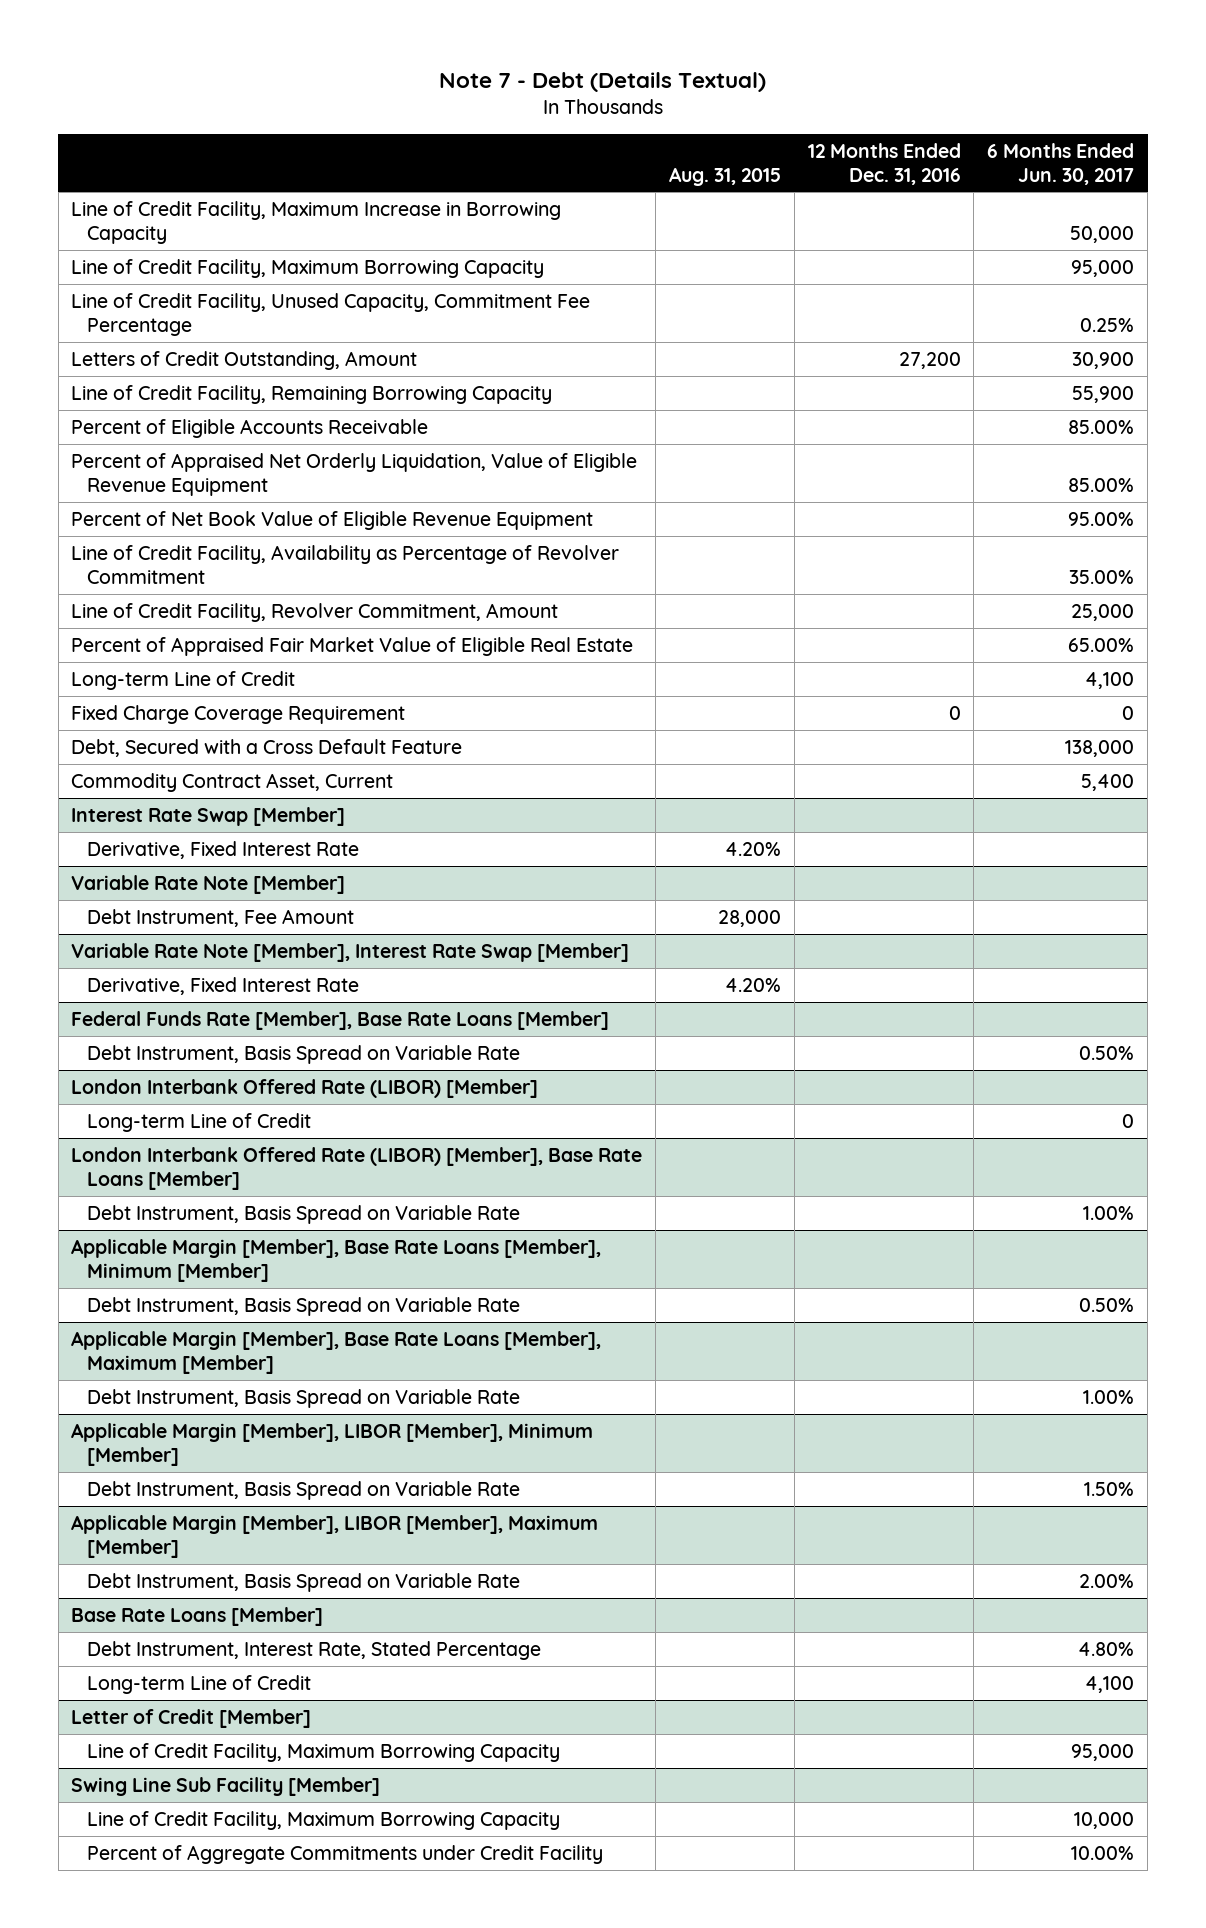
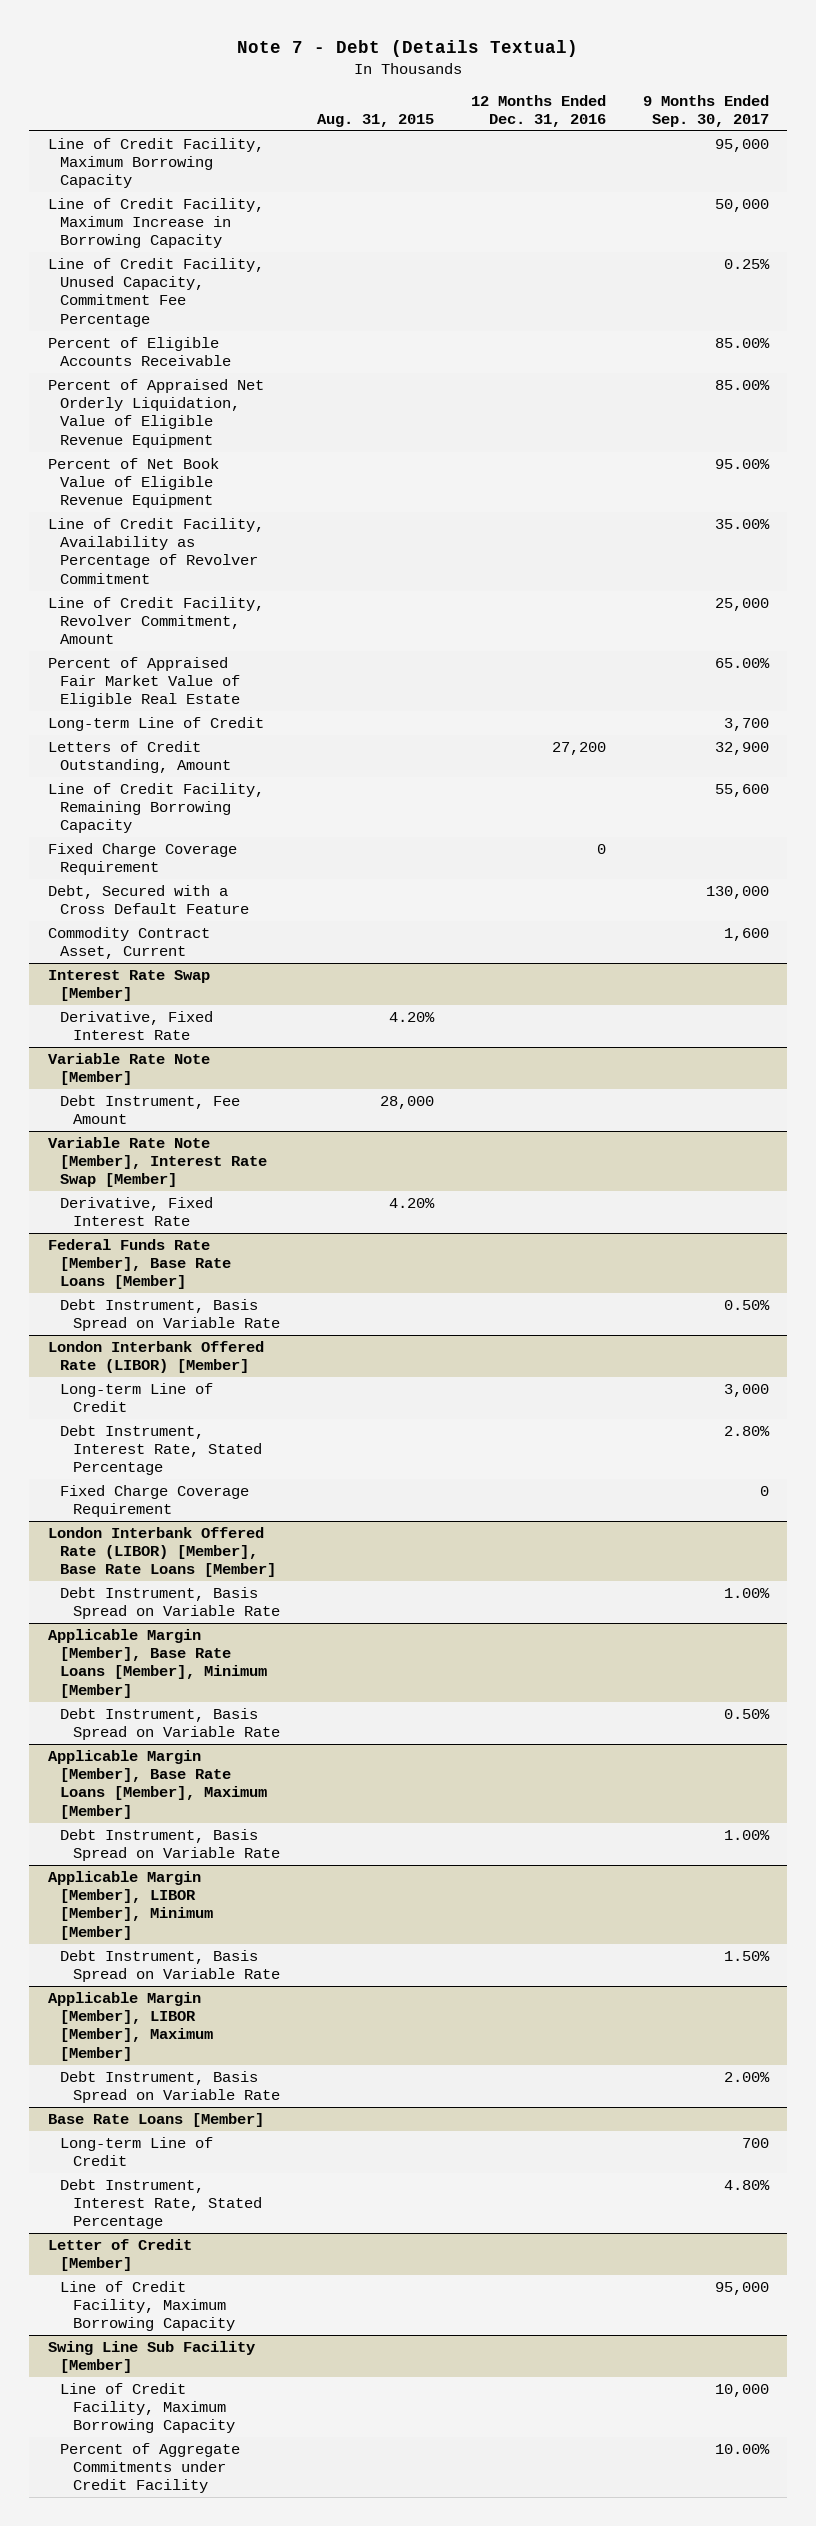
- | Aug. 31, 2015 | 12 Months Ended Dec. 31, 2016 | 6 Months Ended Jun. 30, 2017
+ | Aug. 31, 2015 | 12 Months Ended Dec. 31, 2016 | 9 Months Ended Sep. 30, 2017
moved down: Line of Credit Facility, Maximum Increase in Borrowing Capacity | | | 50,000
moved down: Letters of Credit Outstanding, Amount | | 27,200 | 32,900
moved down: Line of Credit Facility, Remaining Borrowing Capacity | | | 55,600
@ London Interbank Offered Rate (LIBOR) [Member]
+ Debt Instrument, Interest Rate, Stated Percentage | | | 2.80%
+ Fixed Charge Coverage Requirement | | | 0
@ Base Rate Loans [Member]
moved down: Debt Instrument, Interest Rate, Stated Percentage | | | 4.80%

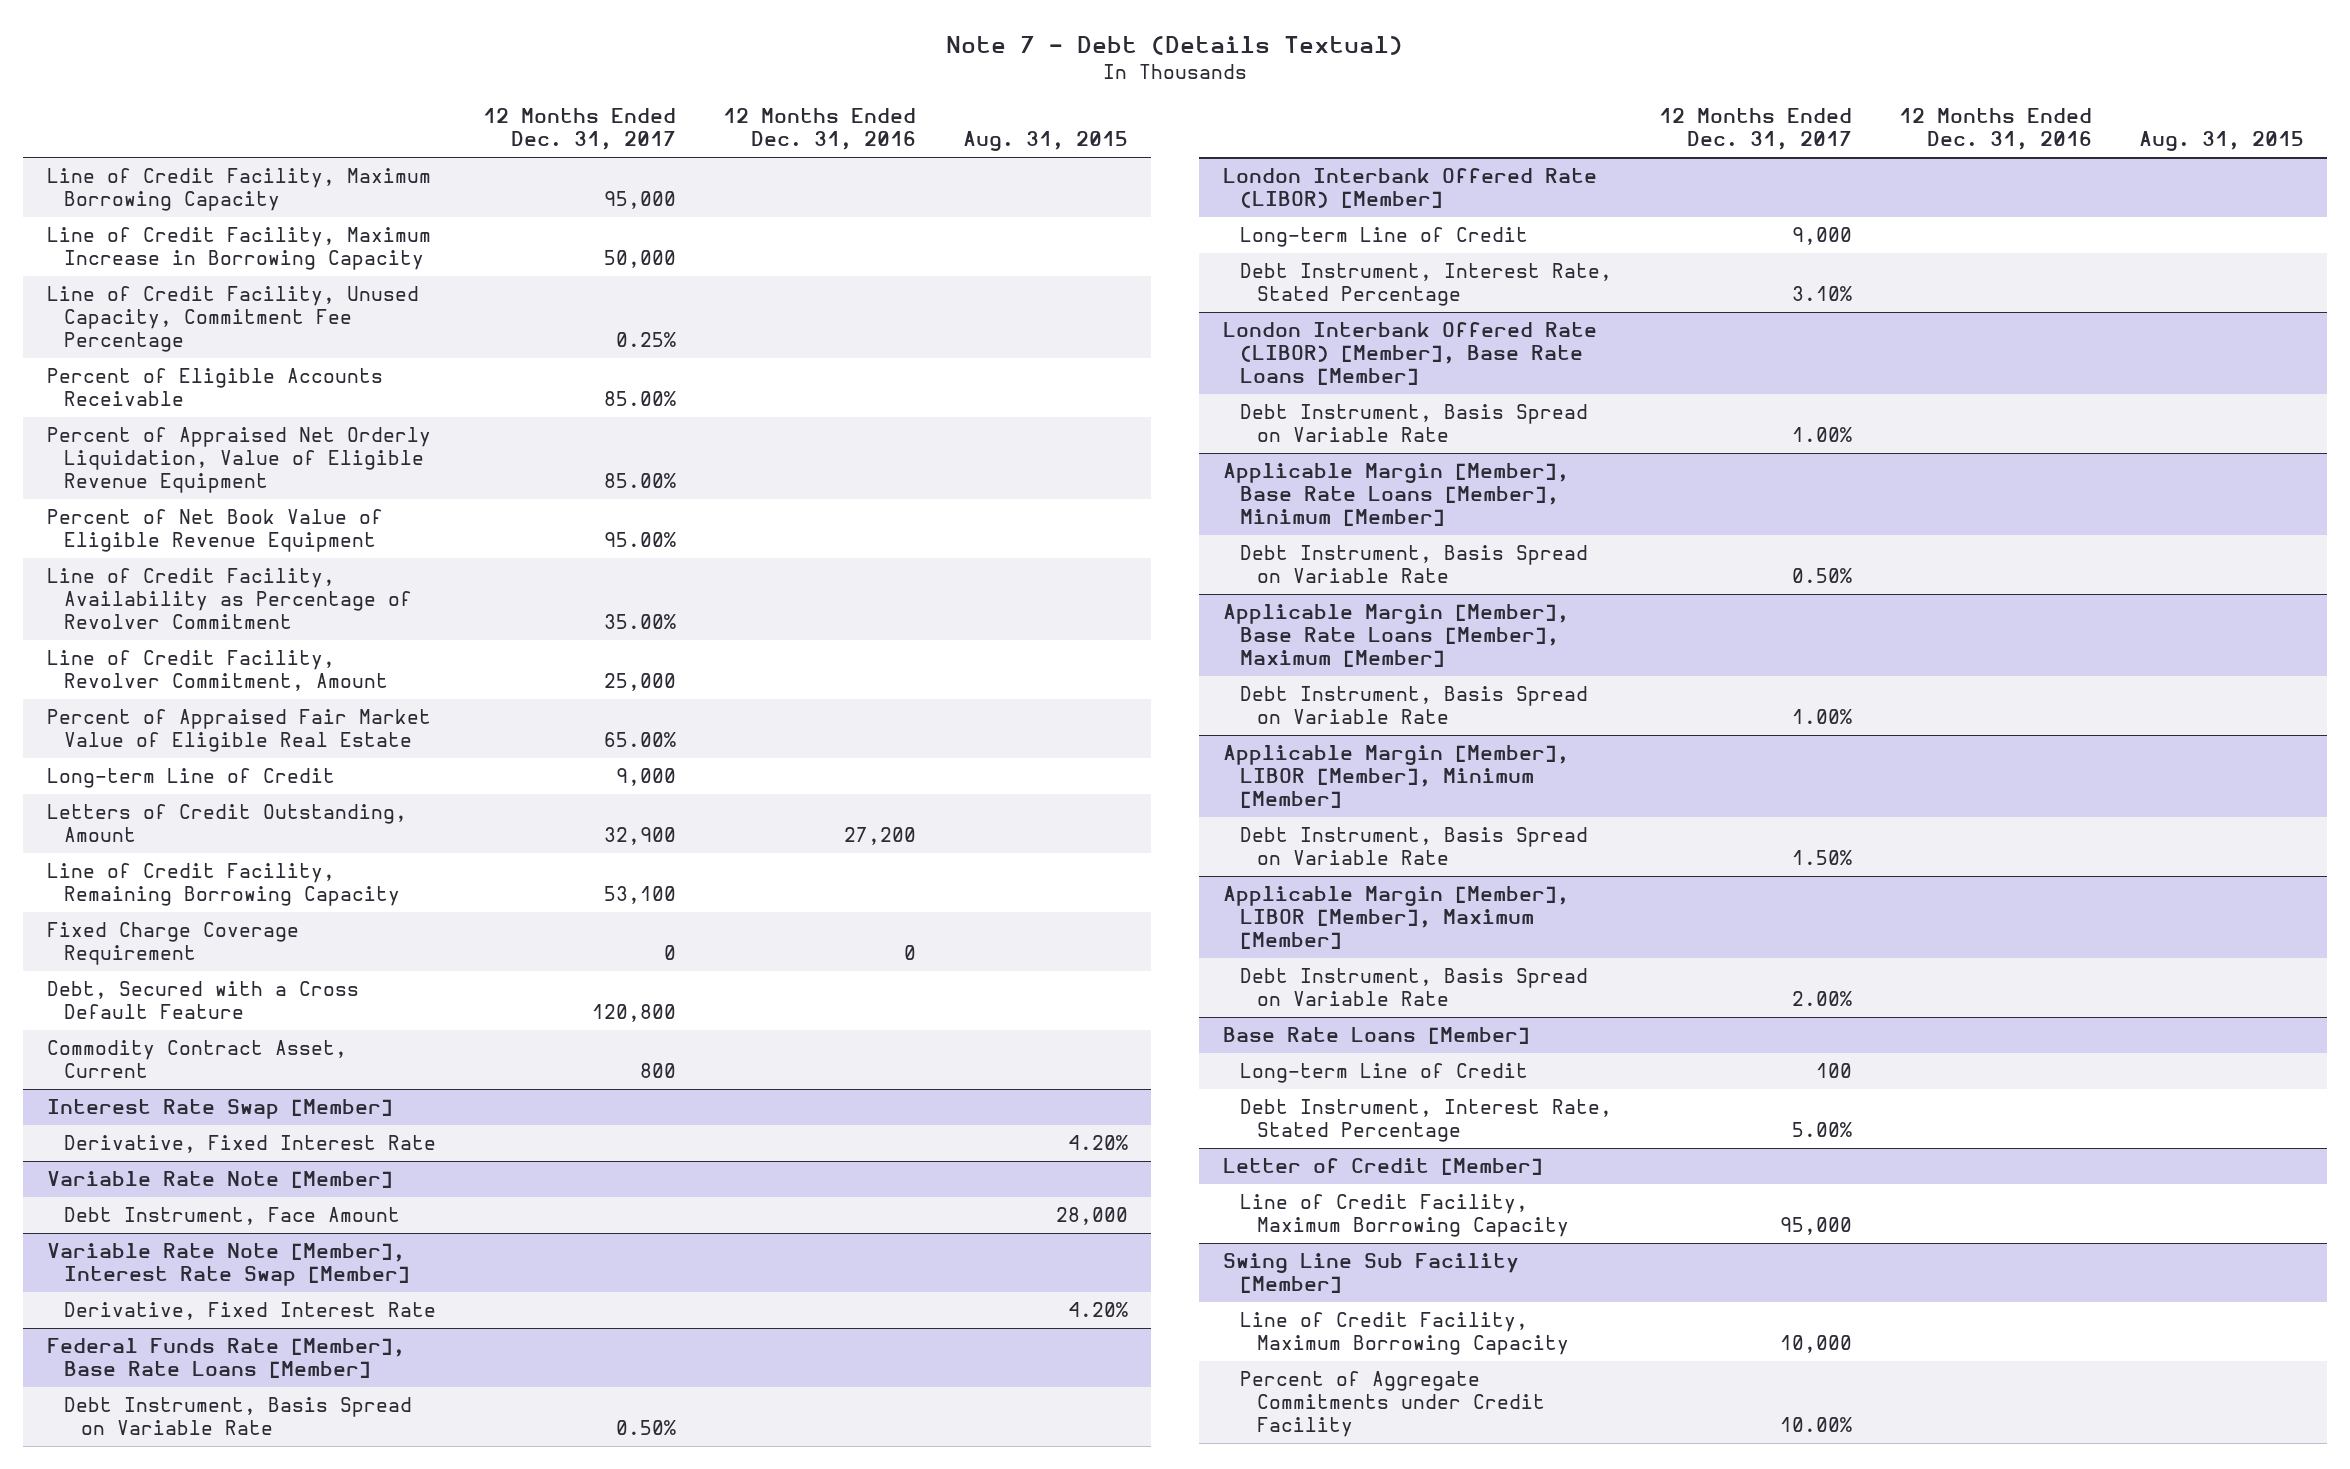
- | Aug. 31, 2015 | 12 Months Ended Dec. 31, 2016 | 9 Months Ended Sep. 30, 2017
+ | 12 Months Ended Dec. 31, 2017 | 12 Months Ended Dec. 31, 2016 | Aug. 31, 2015
@ Variable Rate Note [Member]
- Debt Instrument, Fee Amount | 28,000 | |
+ Debt Instrument, Face Amount | | | 28,000
@ London Interbank Offered Rate (LIBOR) [Member]
- Fixed Charge Coverage Requirement | | | 0

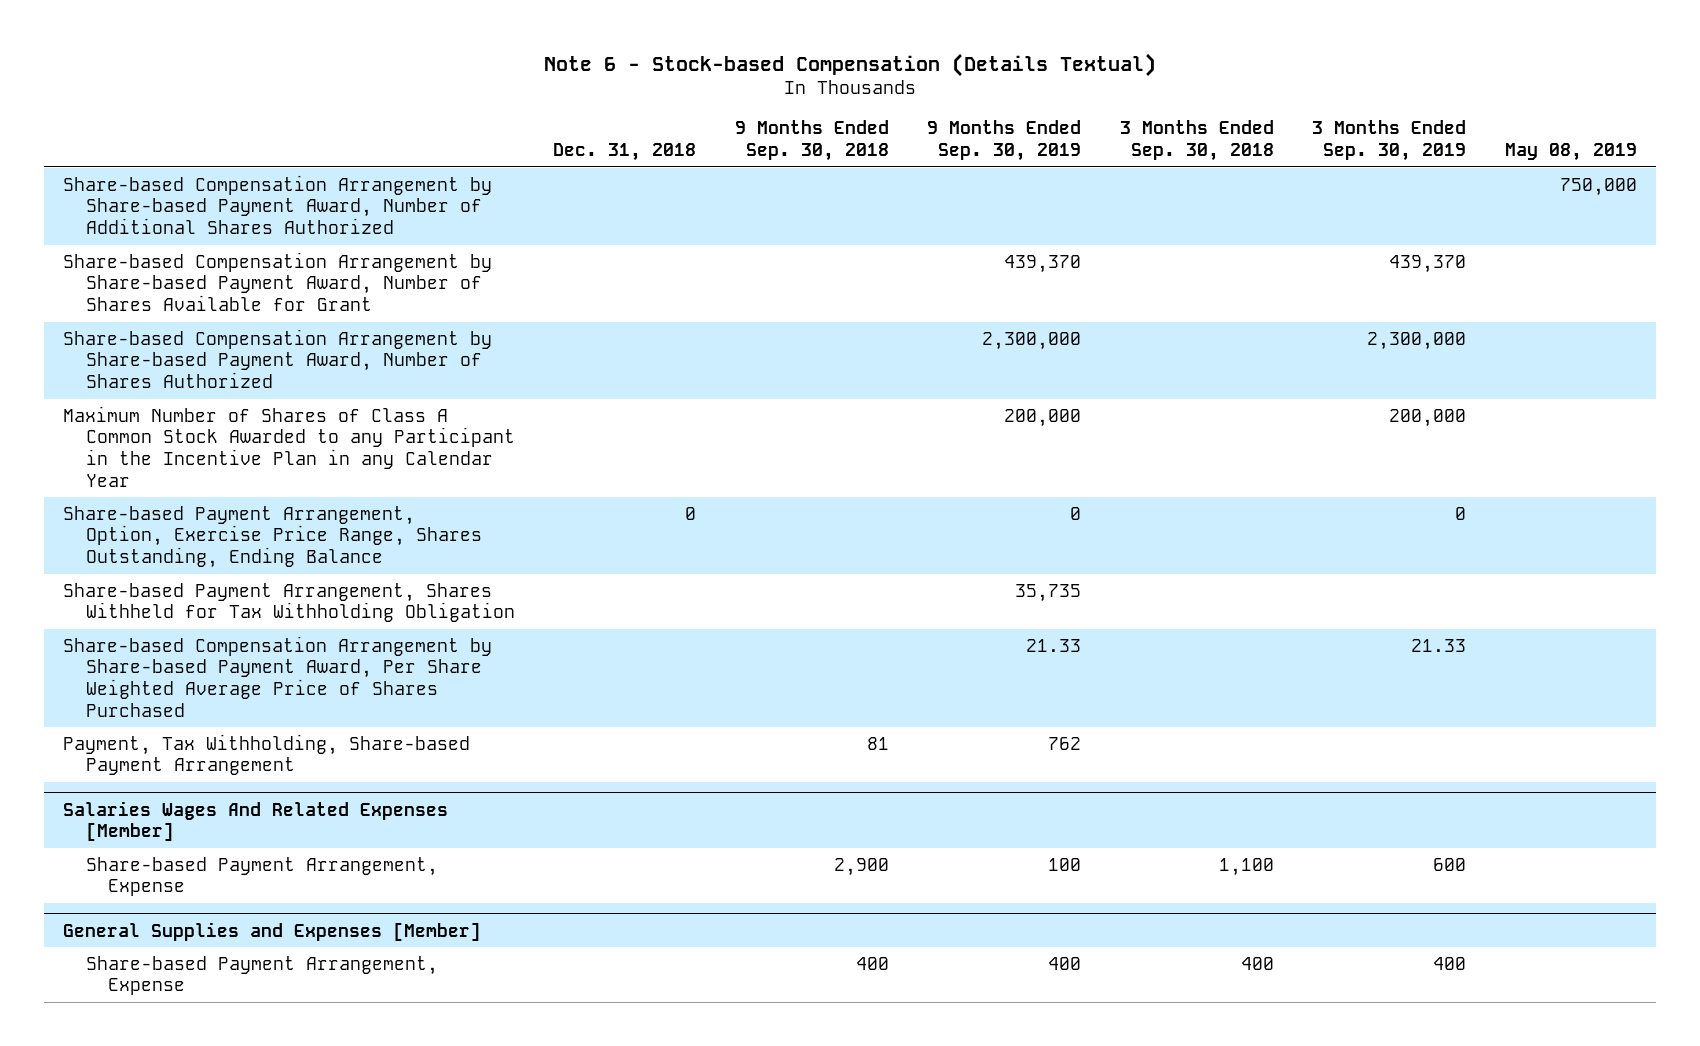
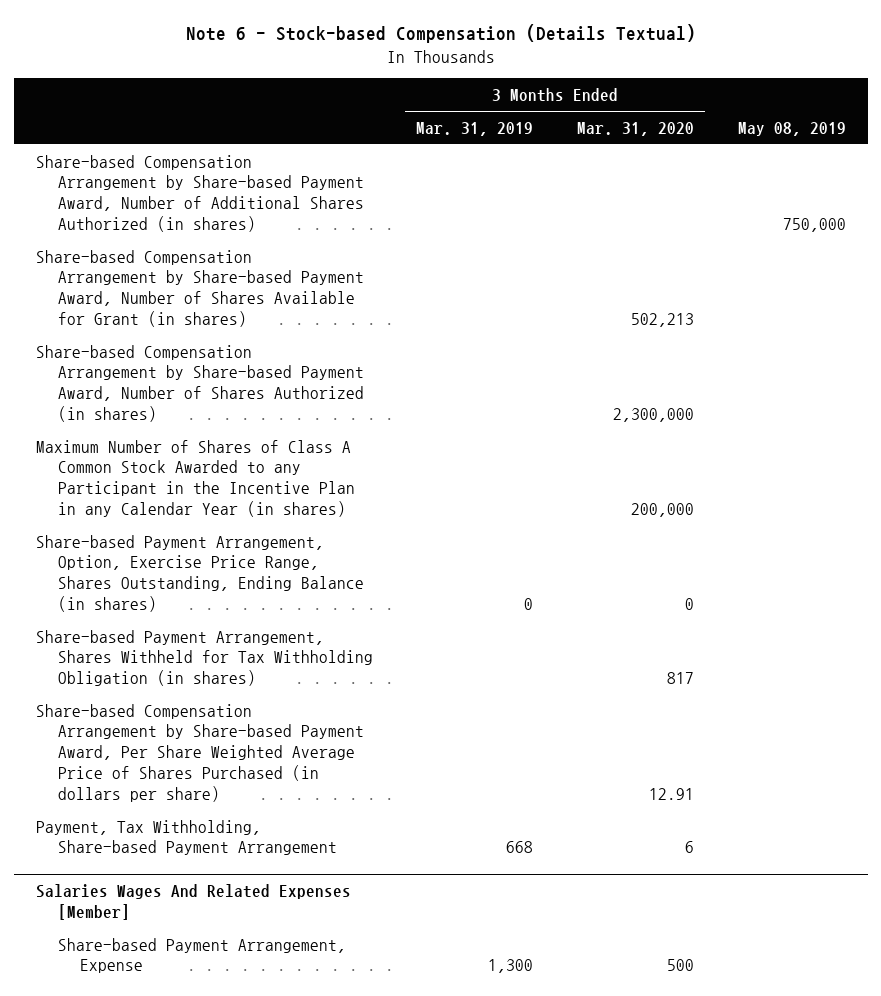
- | Dec. 31, 2018 | 9 Months Ended Sep. 30, 2018 | 9 Months Ended Sep. 30, 2019 | 3 Months Ended Sep. 30, 2018 | 3 Months Ended Sep. 30, 2019 | May 08, 2019
+ | 3 Months Ended Mar. 31, 2019 | 3 Months Ended Mar. 31, 2020 | May 08, 2019
- Share-based Compensation Arrangement by Share-based Payment Award, Number of Additional Shares Authorized | | | | | | 750,000
- Share-based Compensation Arrangement by Share-based Payment Award, Number of Shares Available for Grant | | | 439,370 | | 439,370 |
- Share-based Compensation Arrangement by Share-based Payment Award, Number of Shares Authorized | | | 2,300,000 | | 2,300,000 |
- Maximum Number of Shares of Class A Common Stock Awarded to any Participant in the Incentive Plan in any Calendar Year | | | 200,000 | | 200,000 |
- Share-based Payment Arrangement, Option, Exercise Price Range, Shares Outstanding, Ending Balance | 0 | | 0 | | 0 |
- Share-based Payment Arrangement, Shares Withheld for Tax Withholding Obligation | | | 35,735 | | |
- Share-based Compensation Arrangement by Share-based Payment Award, Per Share Weighted Average Price of Shares Purchased | | | 21.33 | | 21.33 |
+ Share-based Compensation Arrangement by Share-based Payment Award, Number of Additional Shares Authorized (in shares) | | | 750,000
+ Share-based Compensation Arrangement by Share-based Payment Award, Number of Shares Available for Grant (in shares) | | 502,213 |
+ Share-based Compensation Arrangement by Share-based Payment Award, Number of Shares Authorized (in shares) | | 2,300,000 |
+ Maximum Number of Shares of Class A Common Stock Awarded to any Participant in the Incentive Plan in any Calendar Year (in shares) | | 200,000 |
+ Share-based Payment Arrangement, Option, Exercise Price Range, Shares Outstanding, Ending Balance (in shares) | 0 | 0 |
+ Share-based Payment Arrangement, Shares Withheld for Tax Withholding Obligation (in shares) | | 817 |
+ Share-based Compensation Arrangement by Share-based Payment Award, Per Share Weighted Average Price of Shares Purchased (in dollars per share) | | 12.91 |
- General Supplies and Expenses [Member]
- Share-based Payment Arrangement, Expense | | 400 | 400 | 400 | 400 |

